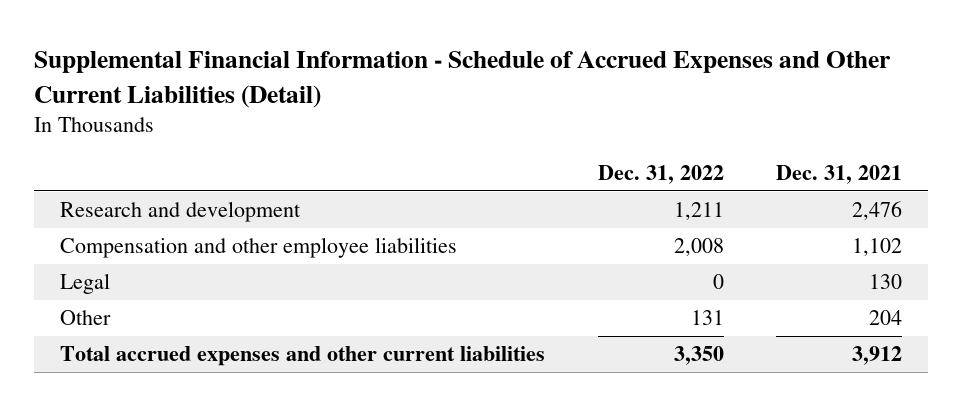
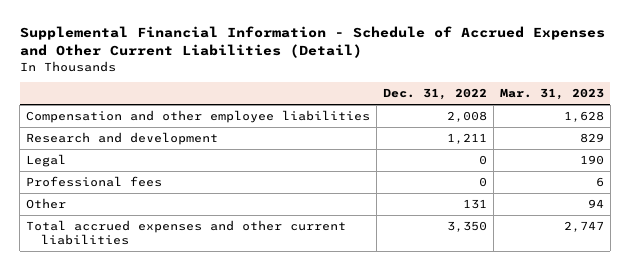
- | Dec. 31, 2022 | Dec. 31, 2021
+ | Dec. 31, 2022 | Mar. 31, 2023
moved down: Research and development | 1,211 | 829
+ Professional fees | 0 | 6

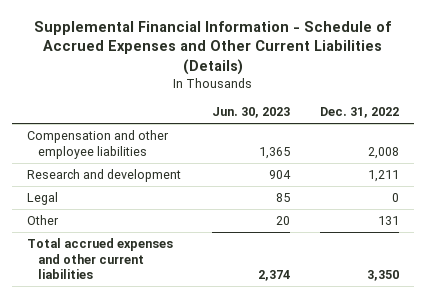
- Supplemental Financial Information - Schedule of Accrued Expenses and Other Current Liabilities (Detail)
+ Supplemental Financial Information - Schedule of Accrued Expenses and Other Current Liabilities (Details)
- | Dec. 31, 2022 | Mar. 31, 2023
+ | Jun. 30, 2023 | Dec. 31, 2022
- Professional fees | 0 | 6

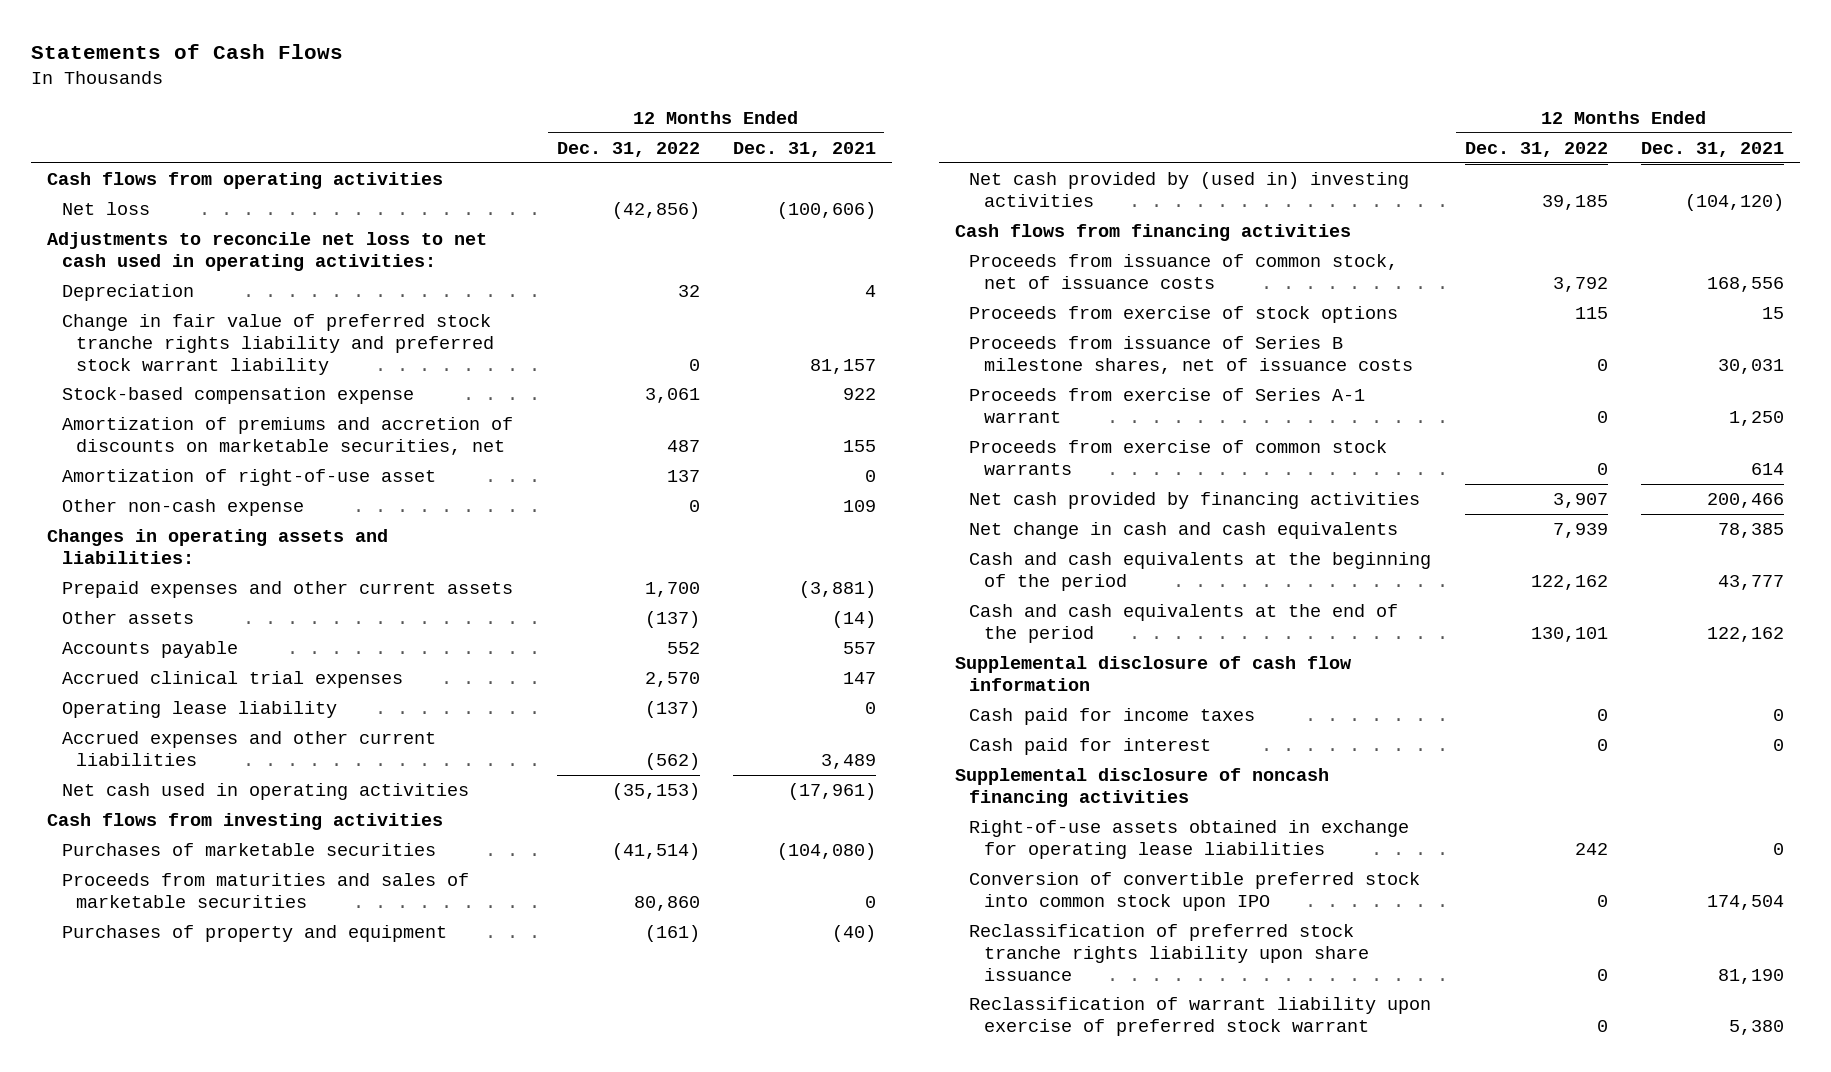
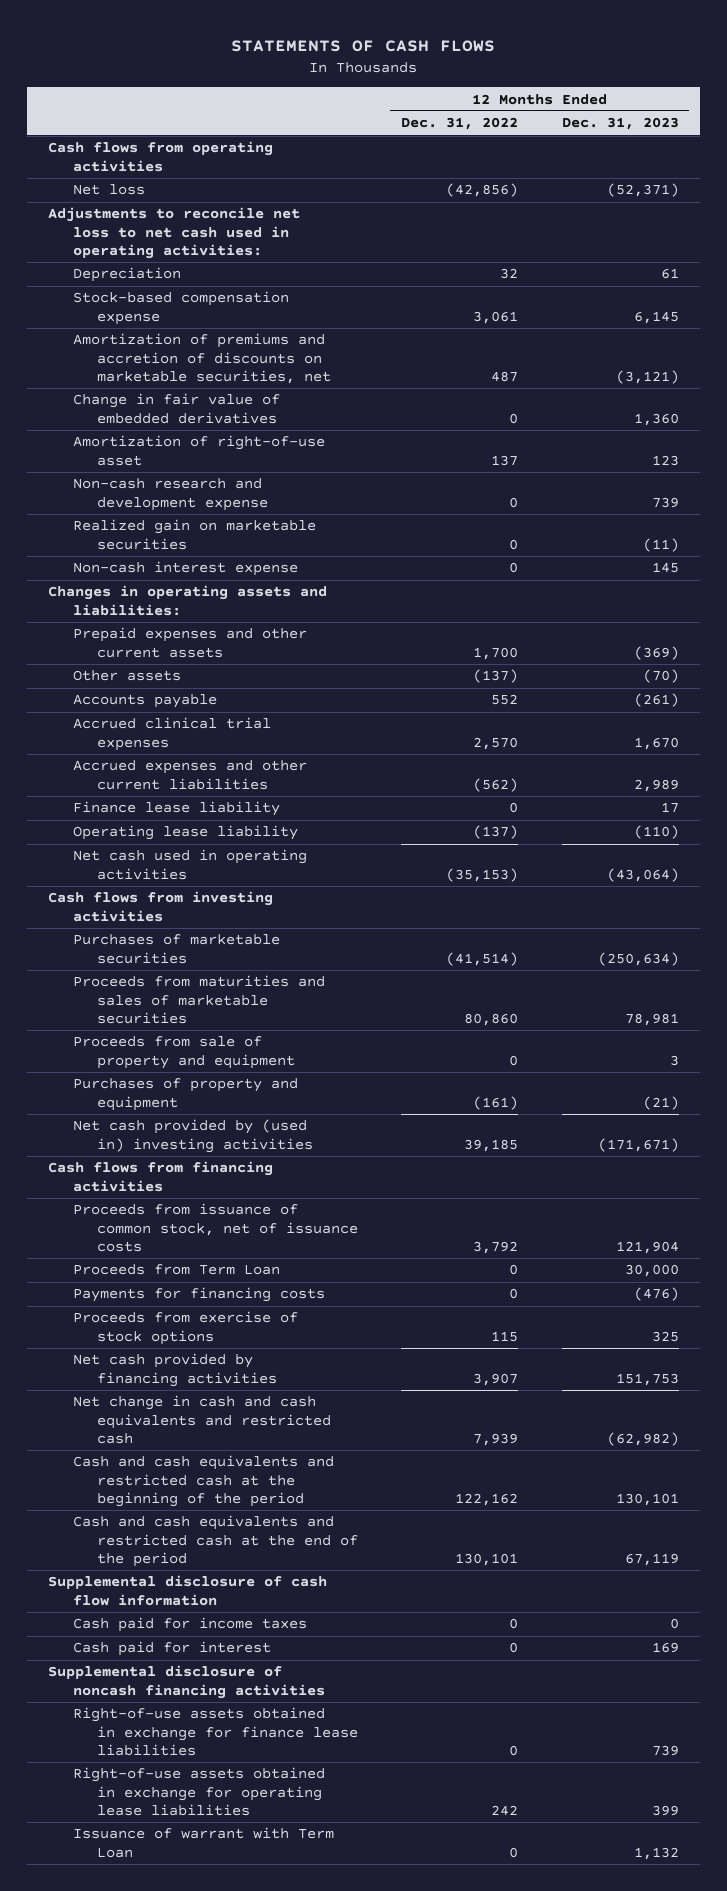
- Statements of Cash Flows
+ STATEMENTS OF CASH FLOWS
- | 12 Months Ended Dec. 31, 2022 | 12 Months Ended Dec. 31, 2021
+ | 12 Months Ended Dec. 31, 2022 | 12 Months Ended Dec. 31, 2023
- Change in fair value of preferred stock tranche rights liability and preferred stock warrant liability | 0 | 81,157
+ Change in fair value of embedded derivatives | 0 | 1,360
- Other non-cash expense | 0 | 109
+ Non-cash research and development expense | 0 | 739
+ Realized gain on marketable securities | 0 | (11)
+ Non-cash interest expense | 0 | 145
+ Finance lease liability | 0 | 17
moved down: Operating lease liability | (137) | (110)
+ Proceeds from sale of property and equipment | 0 | 3
+ Proceeds from Term Loan | 0 | 30,000
+ Payments for financing costs | 0 | (476)
- Proceeds from issuance of Series B milestone shares, net of issuance costs | 0 | 30,031
- Proceeds from exercise of Series A-1 warrant | 0 | 1,250
- Proceeds from exercise of common stock warrants | 0 | 614
- Net change in cash and cash equivalents | 7,939 | 78,385
- Cash and cash equivalents at the beginning of the period | 122,162 | 43,777
- Cash and cash equivalents at the end of the period | 130,101 | 122,162
+ Net change in cash and cash equivalents and restricted cash | 7,939 | (62,982)
+ Cash and cash equivalents and restricted cash at the beginning of the period | 122,162 | 130,101
+ Cash and cash equivalents and restricted cash at the end of the period | 130,101 | 67,119
+ Right-of-use assets obtained in exchange for finance lease liabilities | 0 | 739
- Conversion of convertible preferred stock into common stock upon IPO | 0 | 174,504
- Reclassification of preferred stock tranche rights liability upon share issuance | 0 | 81,190
- Reclassification of warrant liability upon exercise of preferred stock warrant | 0 | 5,380
+ Issuance of warrant with Term Loan | 0 | 1,132

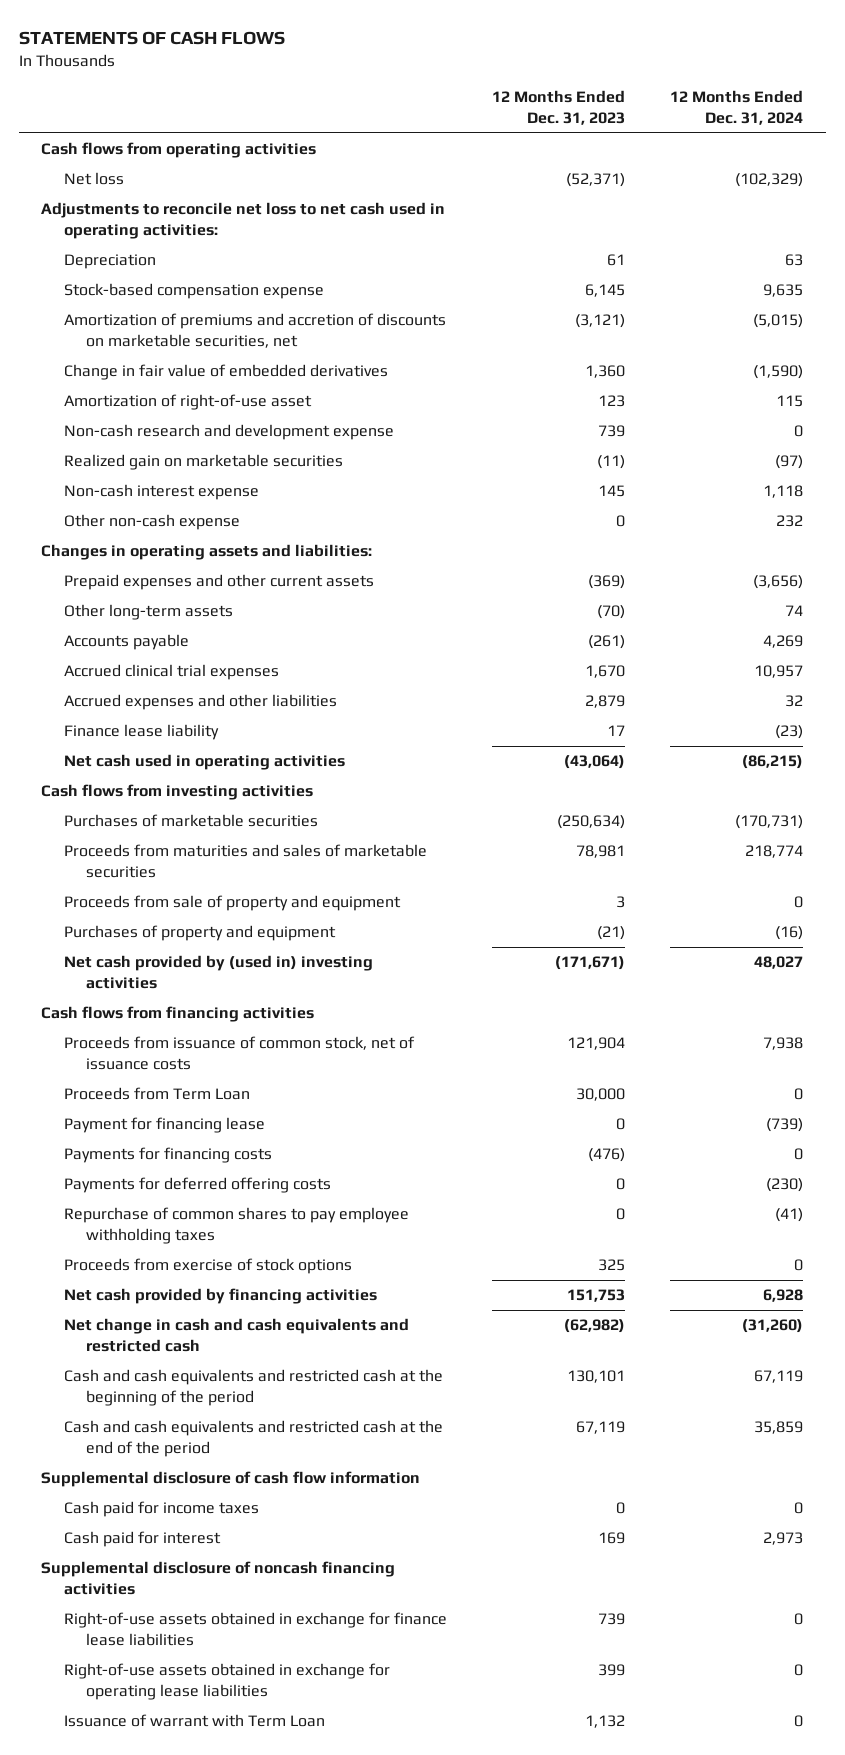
- | 12 Months Ended Dec. 31, 2022 | 12 Months Ended Dec. 31, 2023
+ | 12 Months Ended Dec. 31, 2023 | 12 Months Ended Dec. 31, 2024
+ Other non-cash expense | 0 | 232
- Other assets | (137) | (70)
+ Other long-term assets | (70) | 74
- Accrued expenses and other current liabilities | (562) | 2,989
+ Accrued expenses and other liabilities | 2,879 | 32
- Operating lease liability | (137) | (110)
+ Payment for financing lease | 0 | (739)
+ Payments for deferred offering costs | 0 | (230)
+ Repurchase of common shares to pay employee withholding taxes | 0 | (41)

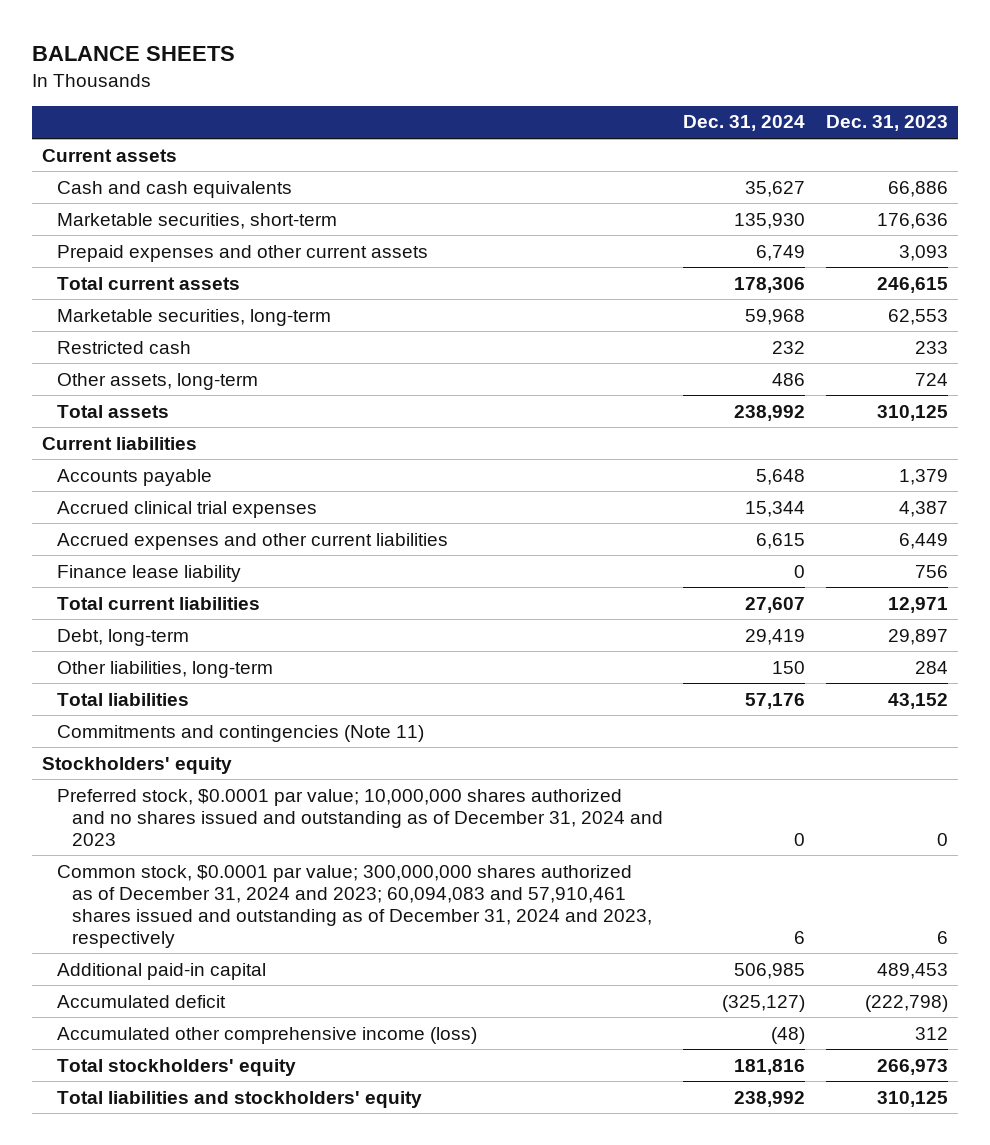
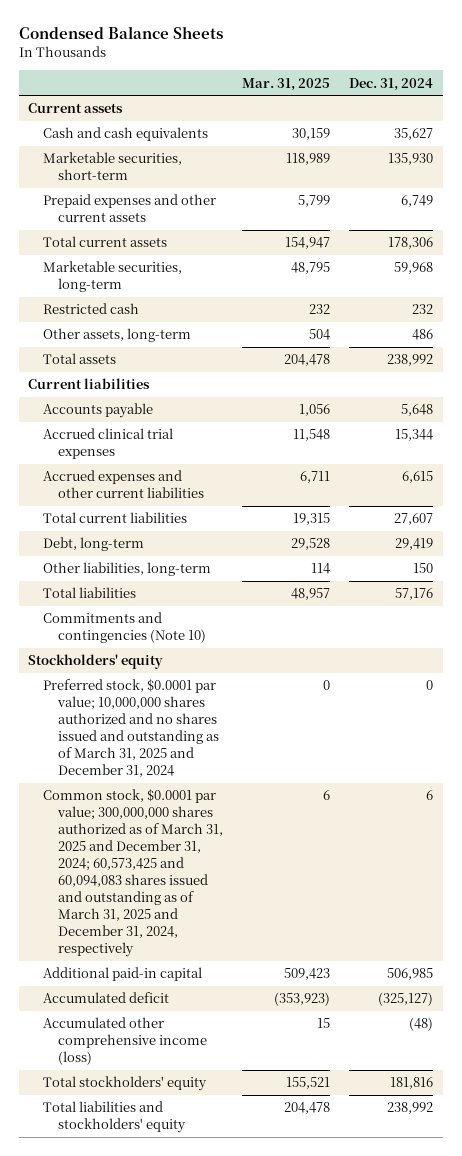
- BALANCE SHEETS
+ Condensed Balance Sheets
- | Dec. 31, 2024 | Dec. 31, 2023
+ | Mar. 31, 2025 | Dec. 31, 2024
- Finance lease liability | 0 | 756
- Commitments and contingencies (Note 11)
+ Commitments and contingencies (Note 10)
- Preferred stock, $0.0001 par value; 10,000,000 shares authorized and no shares issued and outstanding as of December 31, 2024 and 2023 | 0 | 0
- Common stock, $0.0001 par value; 300,000,000 shares authorized as of December 31, 2024 and 2023; 60,094,083 and 57,910,461 shares issued and outstanding as of December 31, 2024 and 2023, respectively | 6 | 6
+ Preferred stock, $0.0001 par value; 10,000,000 shares authorized and no shares issued and outstanding as of March 31, 2025 and December 31, 2024 | 0 | 0
+ Common stock, $0.0001 par value; 300,000,000 shares authorized as of March 31, 2025 and December 31, 2024; 60,573,425 and 60,094,083 shares issued and outstanding as of March 31, 2025 and December 31, 2024, respectively | 6 | 6

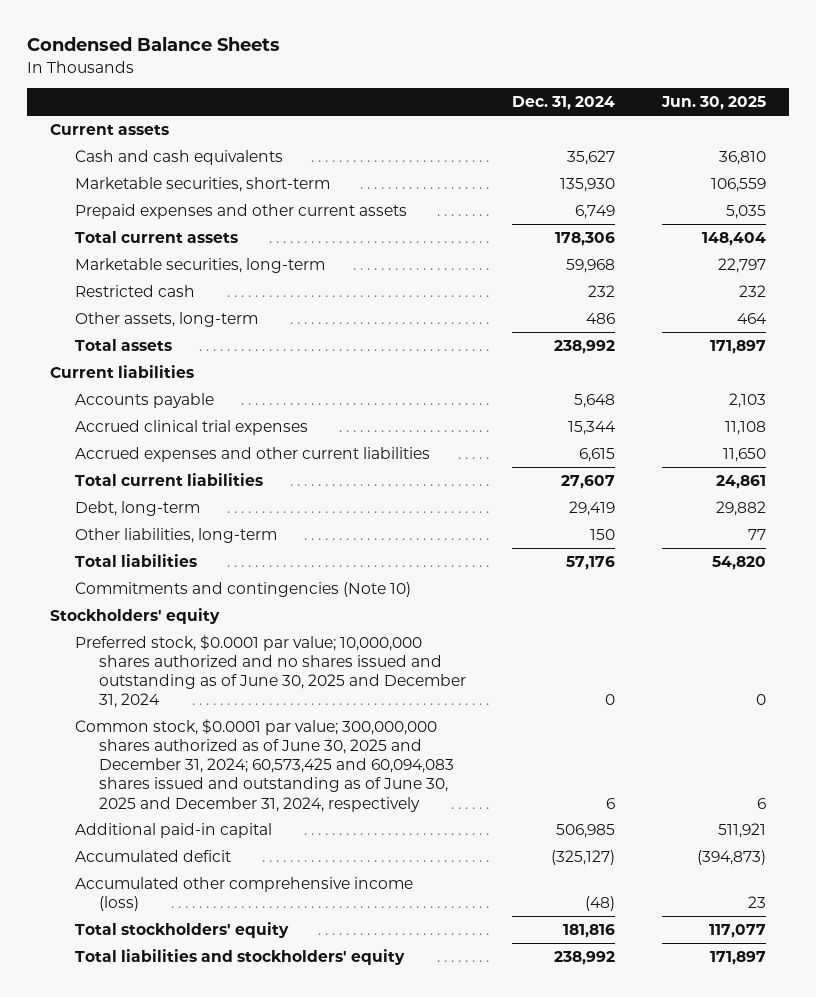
- | Mar. 31, 2025 | Dec. 31, 2024
+ | Dec. 31, 2024 | Jun. 30, 2025
- Preferred stock, $0.0001 par value; 10,000,000 shares authorized and no shares issued and outstanding as of March 31, 2025 and December 31, 2024 | 0 | 0
- Common stock, $0.0001 par value; 300,000,000 shares authorized as of March 31, 2025 and December 31, 2024; 60,573,425 and 60,094,083 shares issued and outstanding as of March 31, 2025 and December 31, 2024, respectively | 6 | 6
+ Preferred stock, $0.0001 par value; 10,000,000 shares authorized and no shares issued and outstanding as of June 30, 2025 and December 31, 2024 | 0 | 0
+ Common stock, $0.0001 par value; 300,000,000 shares authorized as of June 30, 2025 and December 31, 2024; 60,573,425 and 60,094,083 shares issued and outstanding as of June 30, 2025 and December 31, 2024, respectively | 6 | 6

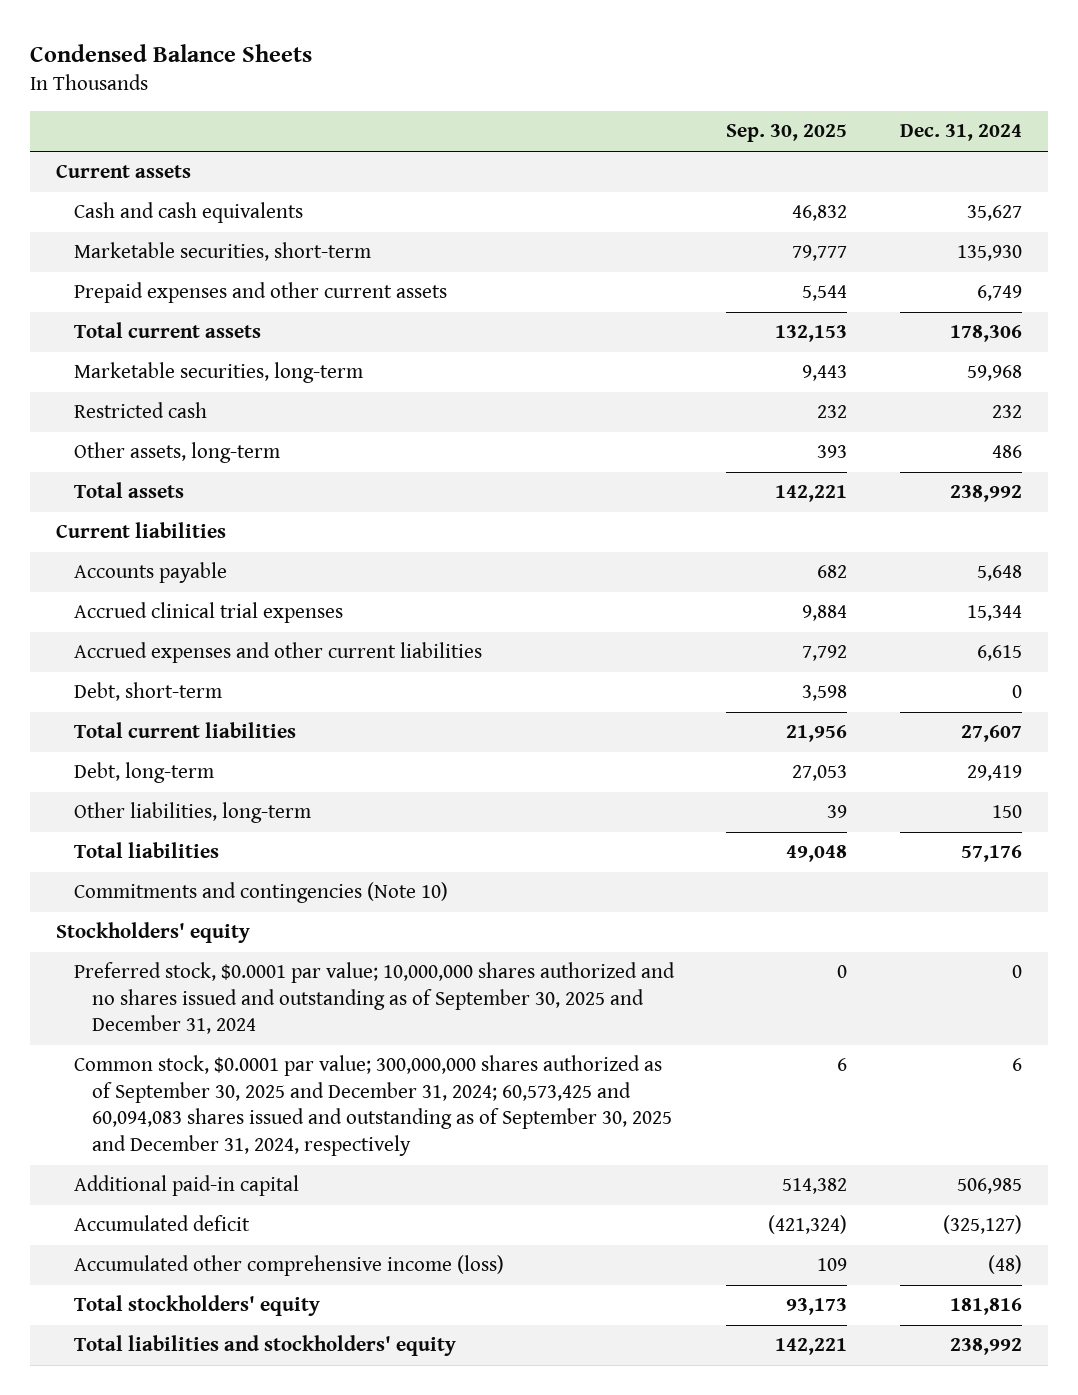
- | Dec. 31, 2024 | Jun. 30, 2025
+ | Sep. 30, 2025 | Dec. 31, 2024
+ Debt, short-term | 3,598 | 0
- Preferred stock, $0.0001 par value; 10,000,000 shares authorized and no shares issued and outstanding as of June 30, 2025 and December 31, 2024 | 0 | 0
- Common stock, $0.0001 par value; 300,000,000 shares authorized as of June 30, 2025 and December 31, 2024; 60,573,425 and 60,094,083 shares issued and outstanding as of June 30, 2025 and December 31, 2024, respectively | 6 | 6
+ Preferred stock, $0.0001 par value; 10,000,000 shares authorized and no shares issued and outstanding as of September 30, 2025 and December 31, 2024 | 0 | 0
+ Common stock, $0.0001 par value; 300,000,000 shares authorized as of September 30, 2025 and December 31, 2024; 60,573,425 and 60,094,083 shares issued and outstanding as of September 30, 2025 and December 31, 2024, respectively | 6 | 6

